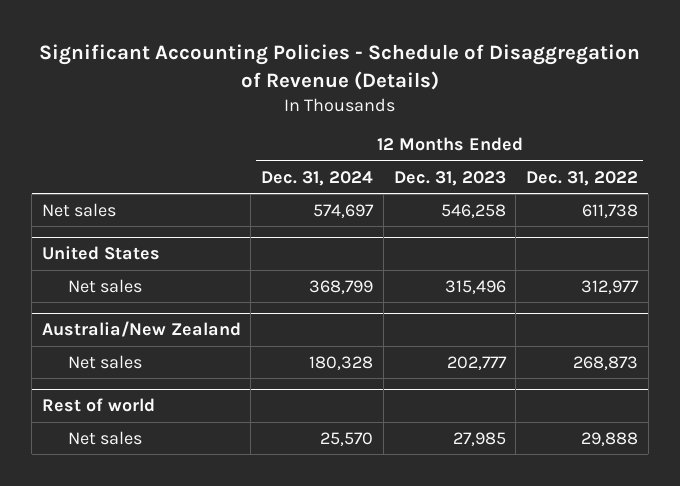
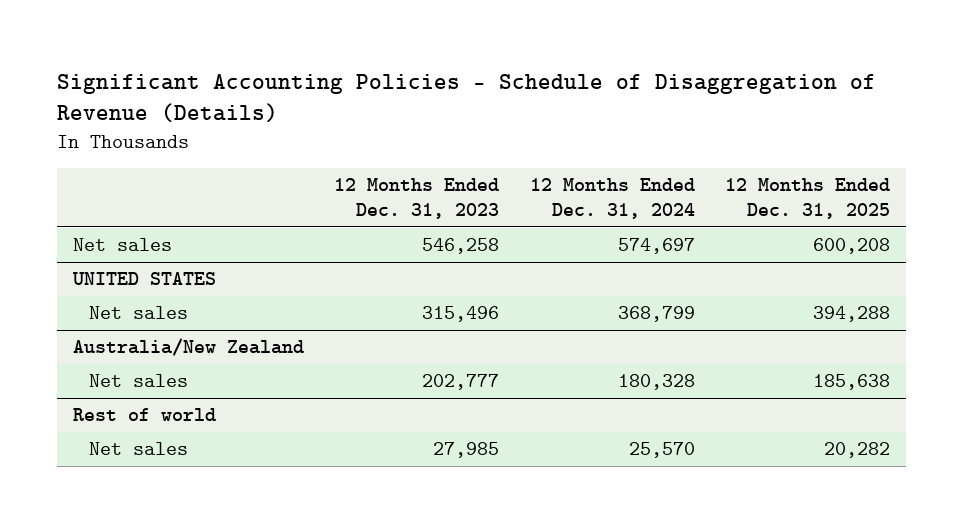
- | 12 Months Ended Dec. 31, 2024 | 12 Months Ended Dec. 31, 2023 | 12 Months Ended Dec. 31, 2022
+ | 12 Months Ended Dec. 31, 2023 | 12 Months Ended Dec. 31, 2024 | 12 Months Ended Dec. 31, 2025
- United States
+ UNITED STATES

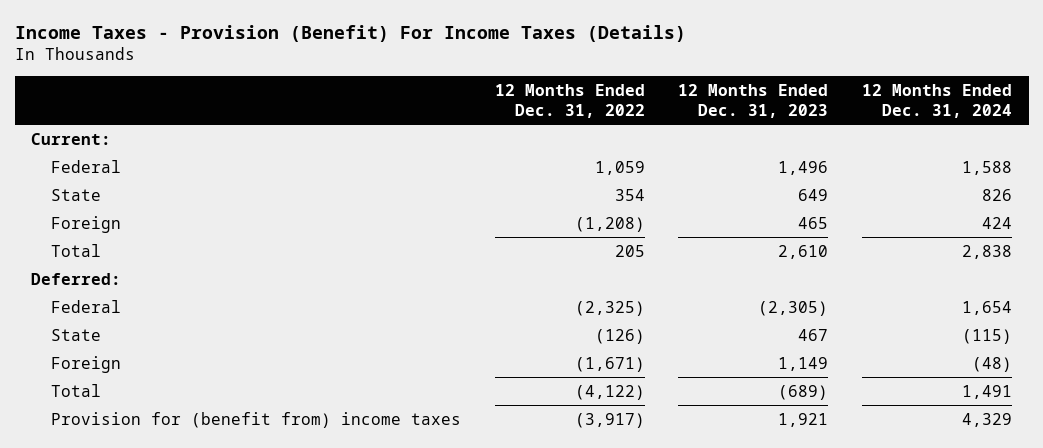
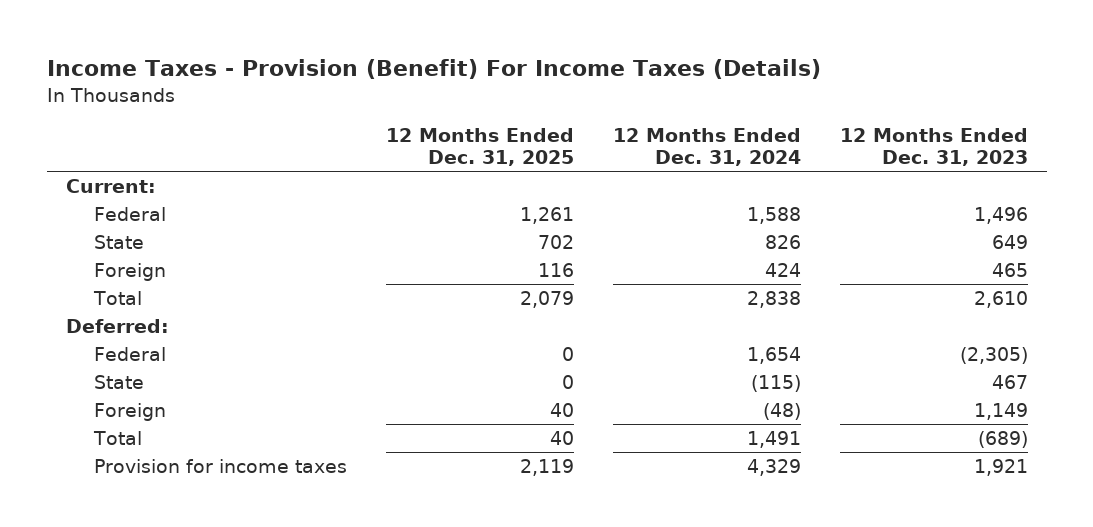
- | 12 Months Ended Dec. 31, 2022 | 12 Months Ended Dec. 31, 2023 | 12 Months Ended Dec. 31, 2024
+ | 12 Months Ended Dec. 31, 2025 | 12 Months Ended Dec. 31, 2024 | 12 Months Ended Dec. 31, 2023
- Provision for (benefit from) income taxes | (3,917) | 1,921 | 4,329
+ Provision for income taxes | 2,119 | 4,329 | 1,921

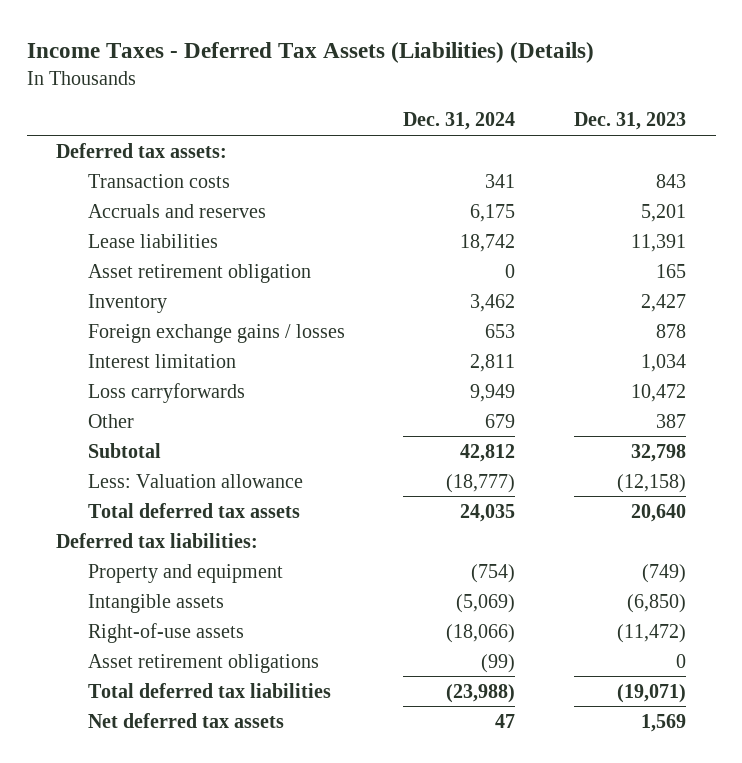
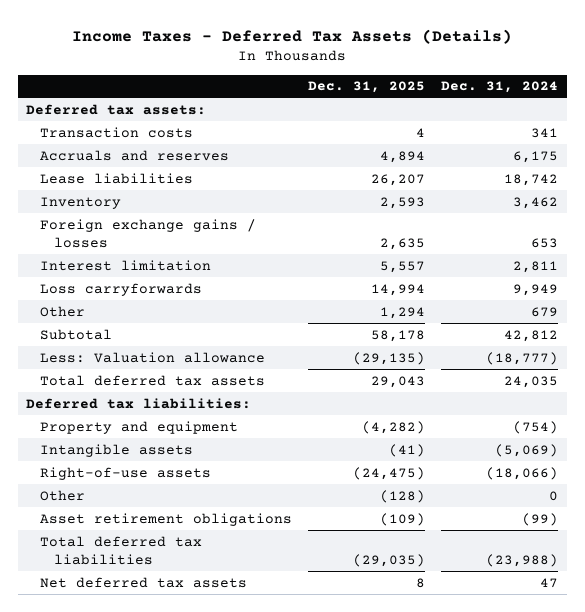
- Income Taxes - Deferred Tax Assets (Liabilities) (Details)
+ Income Taxes - Deferred Tax Assets (Details)
- | Dec. 31, 2024 | Dec. 31, 2023
+ | Dec. 31, 2025 | Dec. 31, 2024
- Asset retirement obligation | 0 | 165
+ Other | (128) | 0

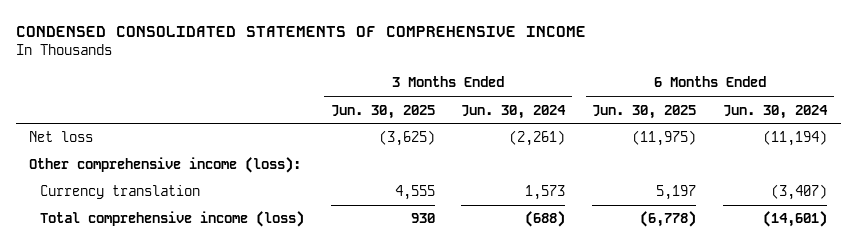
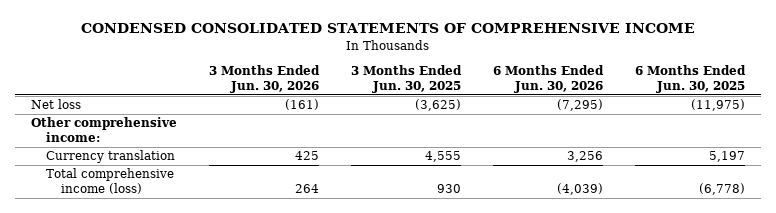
- | 3 Months Ended Jun. 30, 2025 | 3 Months Ended Jun. 30, 2024 | 6 Months Ended Jun. 30, 2025 | 6 Months Ended Jun. 30, 2024
+ | 3 Months Ended Jun. 30, 2026 | 3 Months Ended Jun. 30, 2025 | 6 Months Ended Jun. 30, 2026 | 6 Months Ended Jun. 30, 2025
- Other comprehensive income (loss):
+ Other comprehensive income:

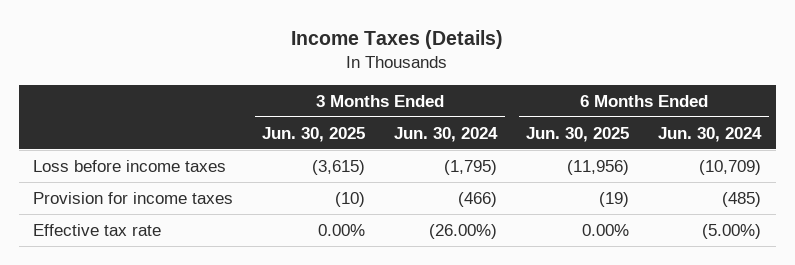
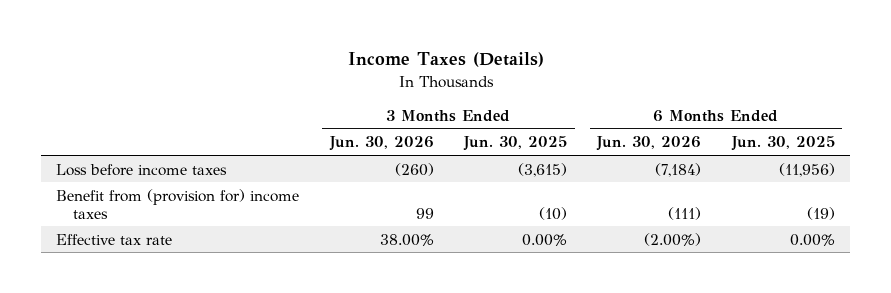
- | 3 Months Ended Jun. 30, 2025 | 3 Months Ended Jun. 30, 2024 | 6 Months Ended Jun. 30, 2025 | 6 Months Ended Jun. 30, 2024
+ | 3 Months Ended Jun. 30, 2026 | 3 Months Ended Jun. 30, 2025 | 6 Months Ended Jun. 30, 2026 | 6 Months Ended Jun. 30, 2025
- Provision for income taxes | (10) | (466) | (19) | (485)
+ Benefit from (provision for) income taxes | 99 | (10) | (111) | (19)

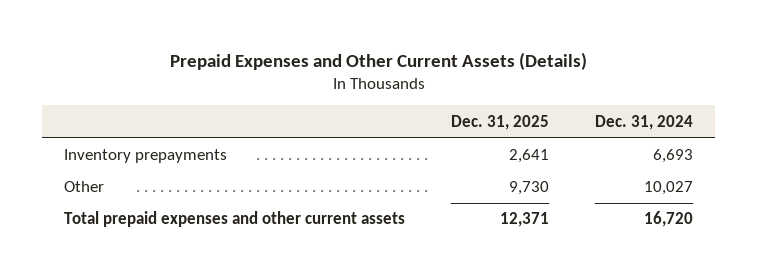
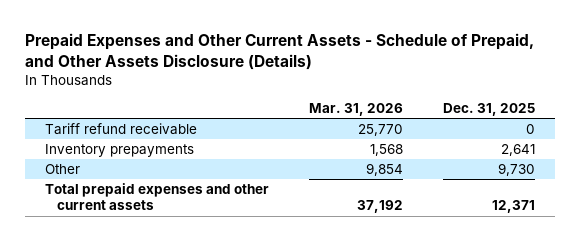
- Prepaid Expenses and Other Current Assets (Details)
+ Prepaid Expenses and Other Current Assets - Schedule of Prepaid, and Other Assets Disclosure (Details)
- | Dec. 31, 2025 | Dec. 31, 2024
+ | Mar. 31, 2026 | Dec. 31, 2025
+ Tariff refund receivable | 25,770 | 0

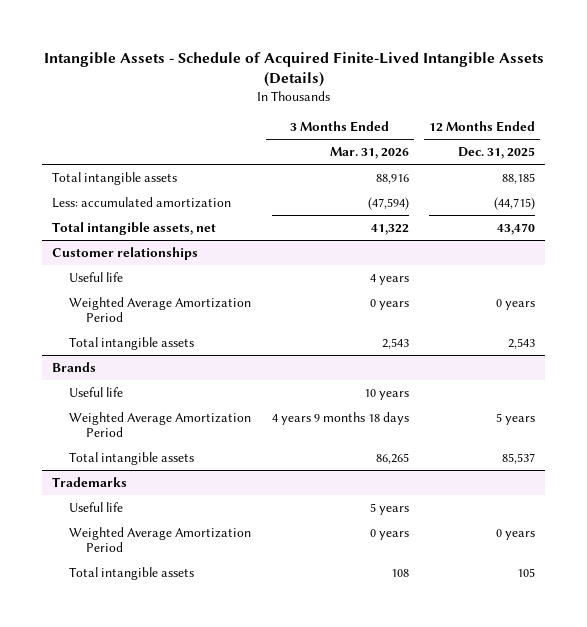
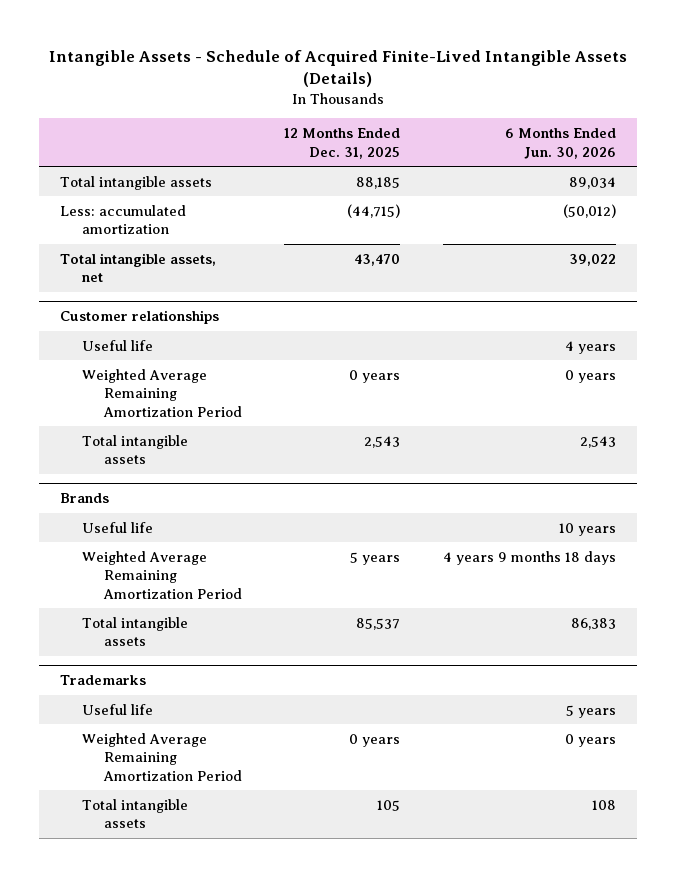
- | 3 Months Ended Mar. 31, 2026 | 12 Months Ended Dec. 31, 2025
+ | 12 Months Ended Dec. 31, 2025 | 6 Months Ended Jun. 30, 2026
@ Customer relationships
- Weighted Average Amortization Period | 0 years | 0 years
+ Weighted Average Remaining Amortization Period | 0 years | 0 years
@ Brands
- Weighted Average Amortization Period | 4 years 9 months 18 days | 5 years
+ Weighted Average Remaining Amortization Period | 5 years | 4 years 9 months 18 days
@ Trademarks
- Weighted Average Amortization Period | 0 years | 0 years
+ Weighted Average Remaining Amortization Period | 0 years | 0 years

